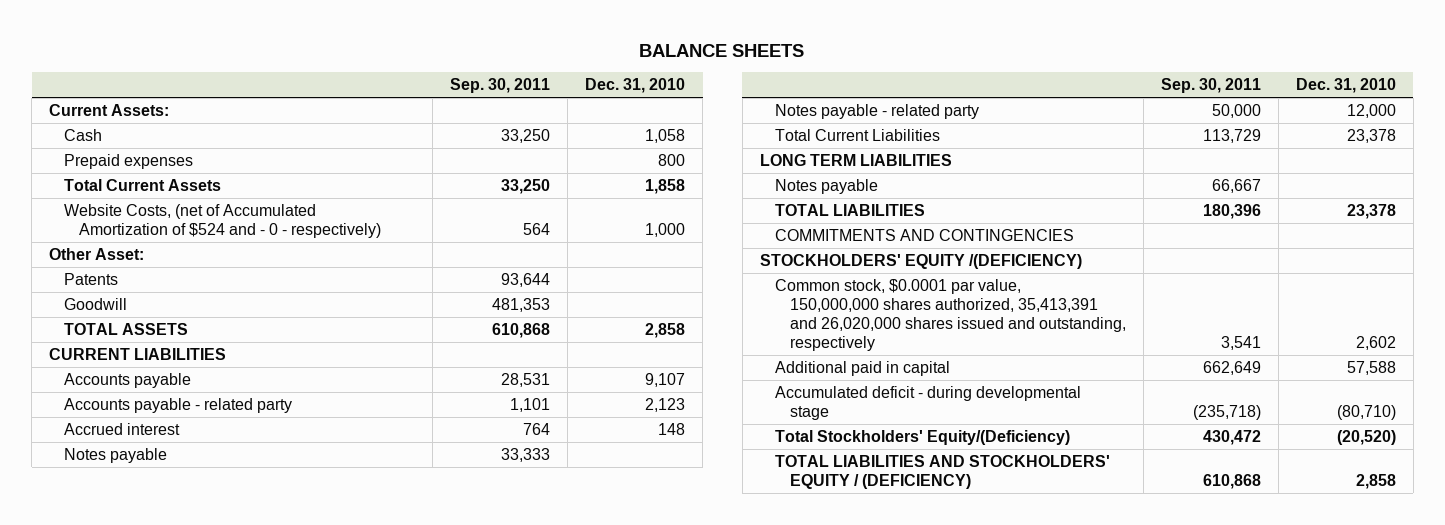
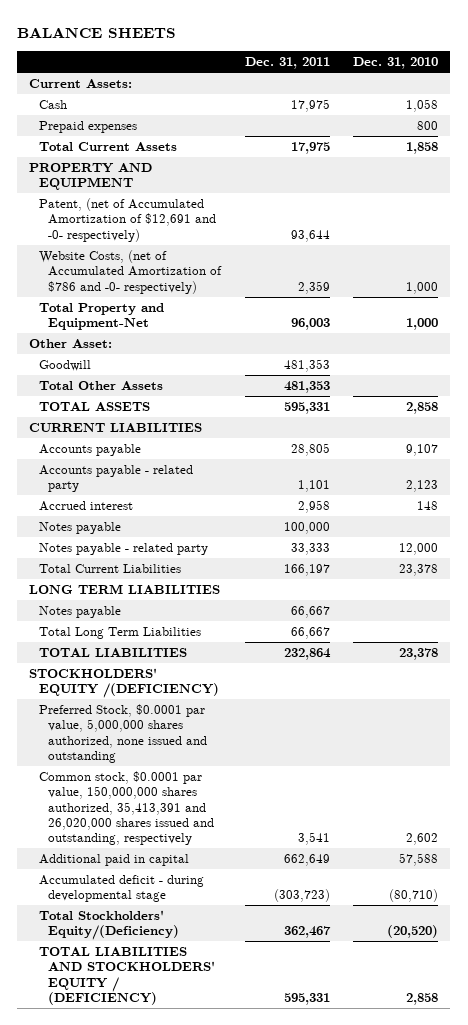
- | Sep. 30, 2011 | Dec. 31, 2010
+ | Dec. 31, 2011 | Dec. 31, 2010
- Website Costs, (net of Accumulated Amortization of $524 and - 0 - respectively) | 564 | 1,000
+ PROPERTY AND EQUIPMENT
+ Patent, (net of Accumulated Amortization of $12,691 and -0- respectively) | 93,644 |
+ Website Costs, (net of Accumulated Amortization of $786 and -0- respectively) | 2,359 | 1,000
+ Total Property and Equipment-Net | 96,003 | 1,000
- Patents | 93,644 |
+ Total Other Assets | 481,353 |
+ Total Long Term Liabilities | 66,667 |
- COMMITMENTS AND CONTINGENCIES
+ Preferred Stock, $0.0001 par value, 5,000,000 shares authorized, none issued and outstanding

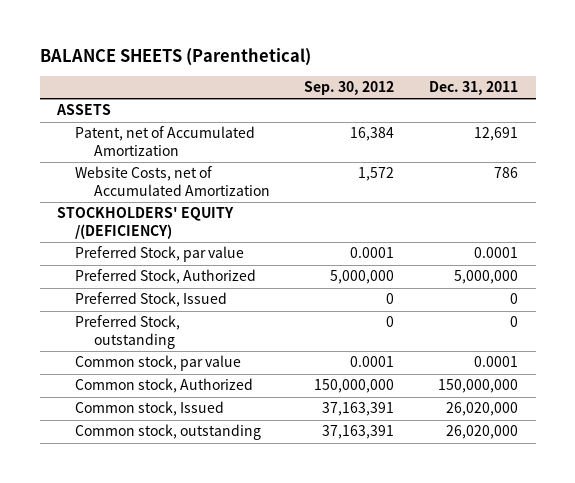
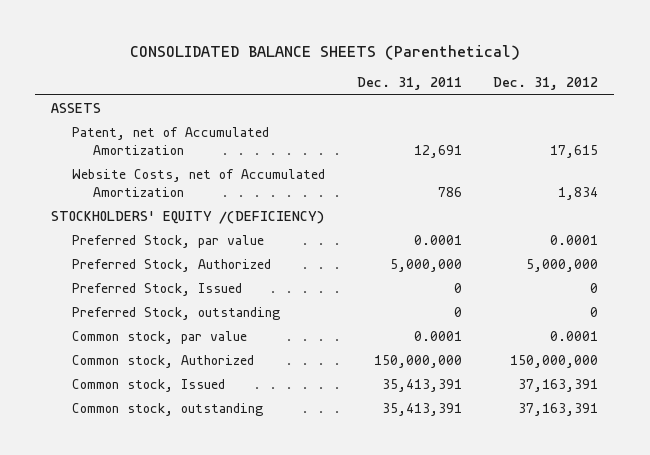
- BALANCE SHEETS (Parenthetical)
+ CONSOLIDATED BALANCE SHEETS (Parenthetical)
- | Sep. 30, 2012 | Dec. 31, 2011
+ | Dec. 31, 2011 | Dec. 31, 2012
- Common stock, Issued | 37,163,391 | 26,020,000
- Common stock, outstanding | 37,163,391 | 26,020,000
+ Common stock, Issued | 35,413,391 | 37,163,391
+ Common stock, outstanding | 35,413,391 | 37,163,391

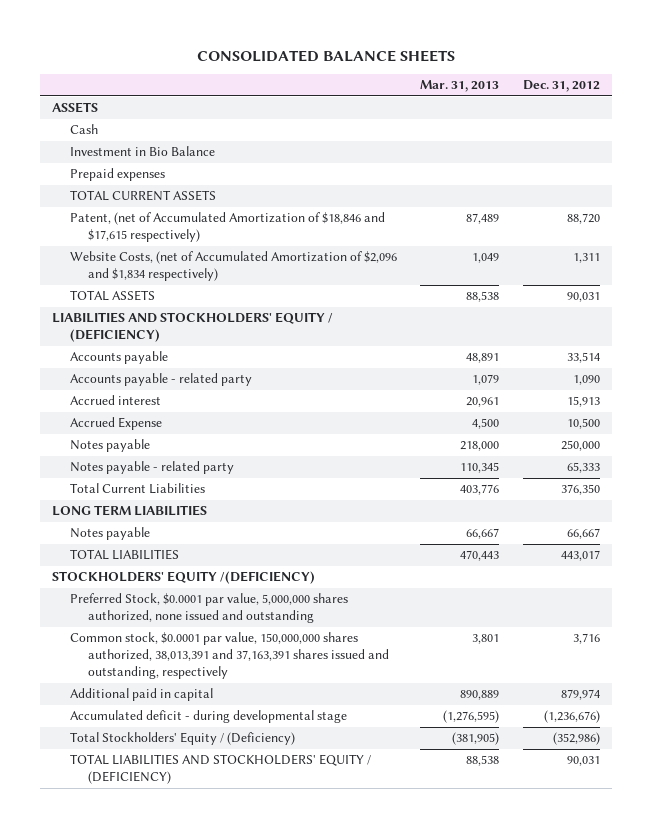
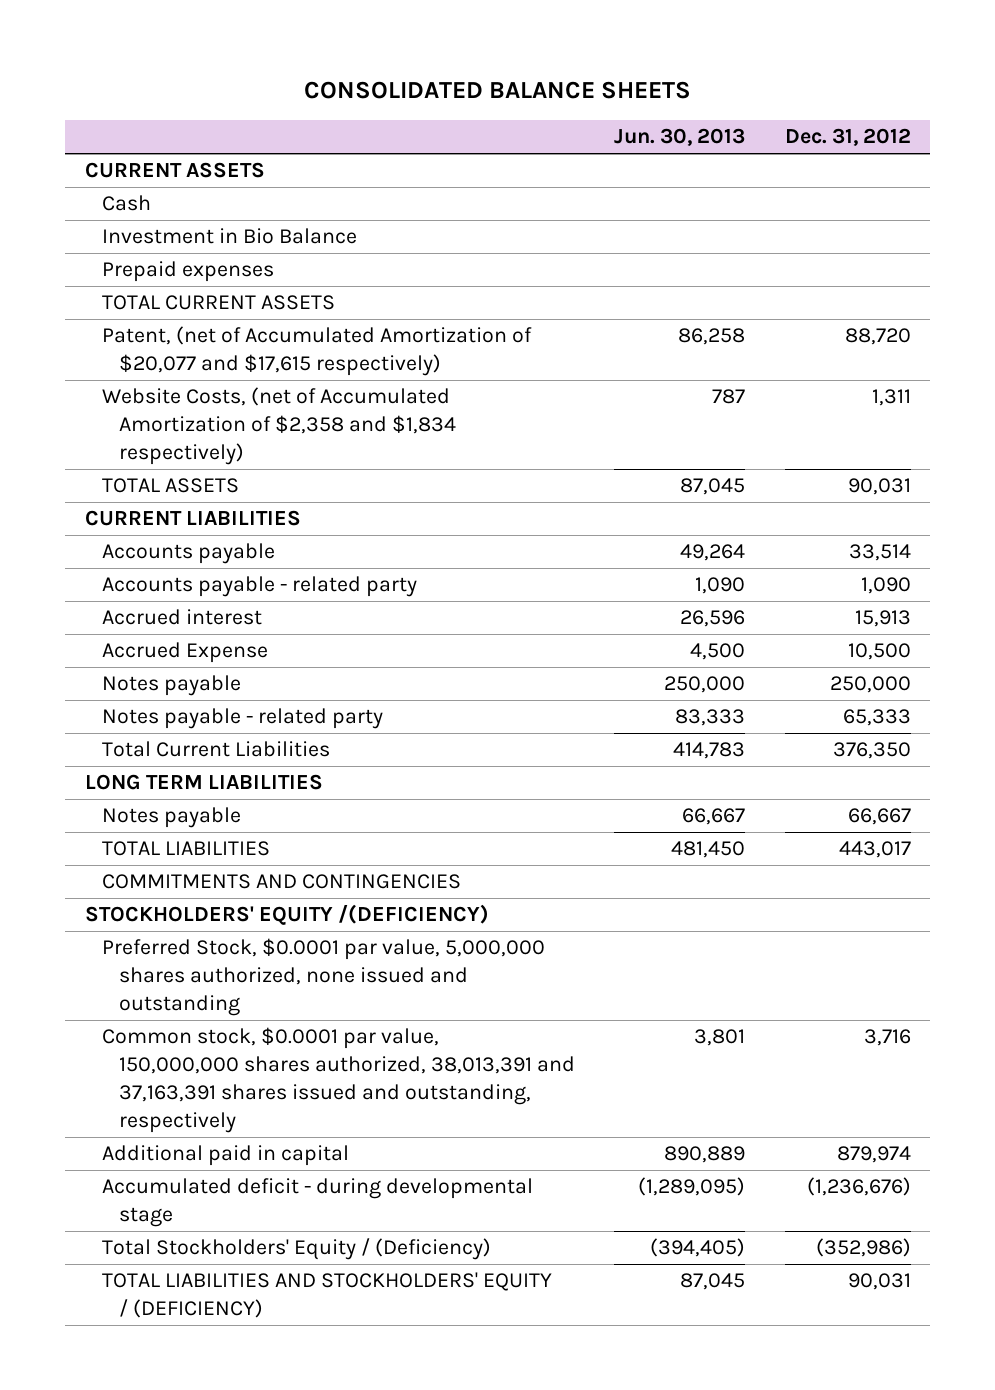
- | Mar. 31, 2013 | Dec. 31, 2012
+ | Jun. 30, 2013 | Dec. 31, 2012
- ASSETS
+ CURRENT ASSETS
- Patent, (net of Accumulated Amortization of $18,846 and $17,615 respectively) | 87,489 | 88,720
- Website Costs, (net of Accumulated Amortization of $2,096 and $1,834 respectively) | 1,049 | 1,311
+ Patent, (net of Accumulated Amortization of $20,077 and $17,615 respectively) | 86,258 | 88,720
+ Website Costs, (net of Accumulated Amortization of $2,358 and $1,834 respectively) | 787 | 1,311
- LIABILITIES AND STOCKHOLDERS' EQUITY / (DEFICIENCY)
+ CURRENT LIABILITIES
+ COMMITMENTS AND CONTINGENCIES

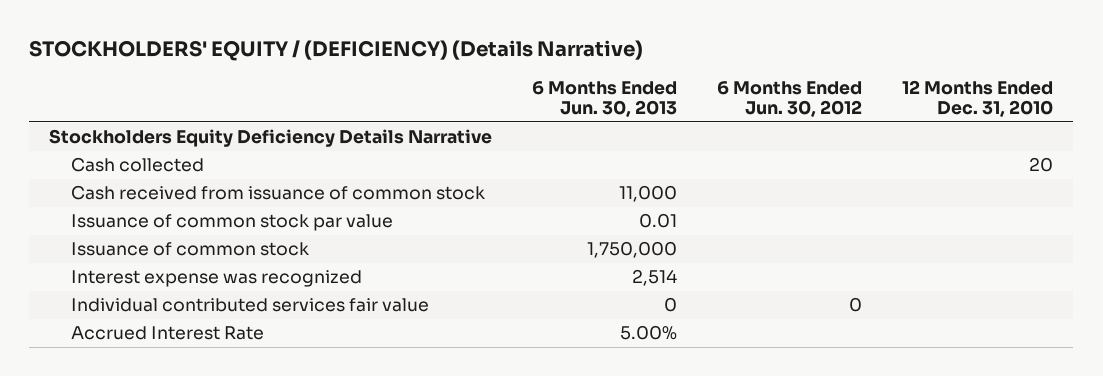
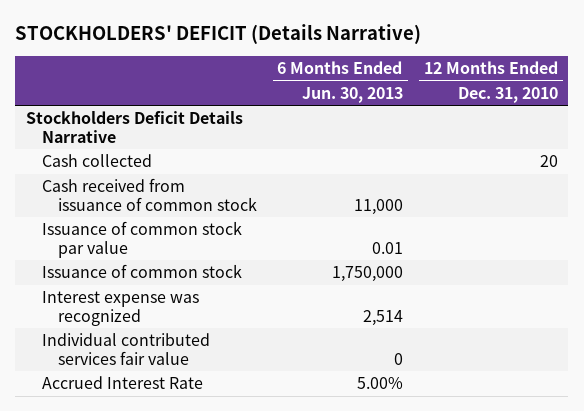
- STOCKHOLDERS' EQUITY / (DEFICIENCY) (Details Narrative)
+ STOCKHOLDERS' DEFICIT (Details Narrative)
- | 6 Months Ended Jun. 30, 2013 | 6 Months Ended Jun. 30, 2012 | 12 Months Ended Dec. 31, 2010
+ | 6 Months Ended Jun. 30, 2013 | 12 Months Ended Dec. 31, 2010
- Stockholders Equity Deficiency Details Narrative
+ Stockholders Deficit Details Narrative

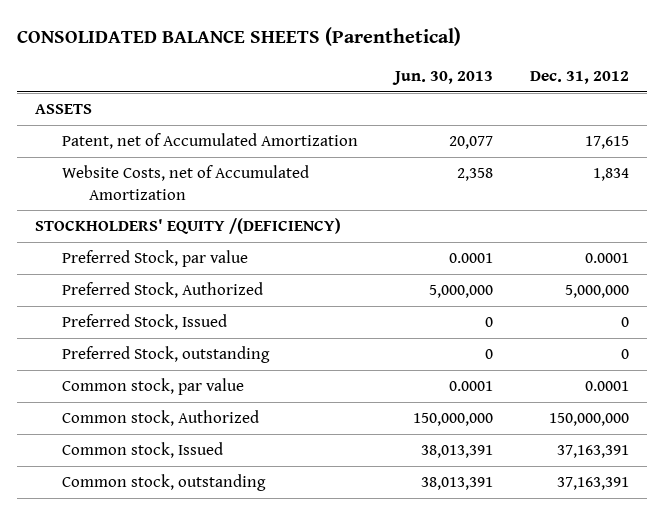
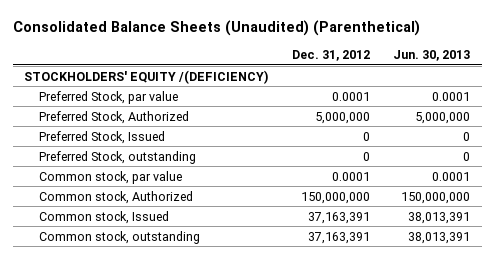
- CONSOLIDATED BALANCE SHEETS (Parenthetical)
+ Consolidated Balance Sheets (Unaudited) (Parenthetical)
- | Jun. 30, 2013 | Dec. 31, 2012
+ | Dec. 31, 2012 | Jun. 30, 2013
- ASSETS
- Patent, net of Accumulated Amortization | 20,077 | 17,615
- Website Costs, net of Accumulated Amortization | 2,358 | 1,834

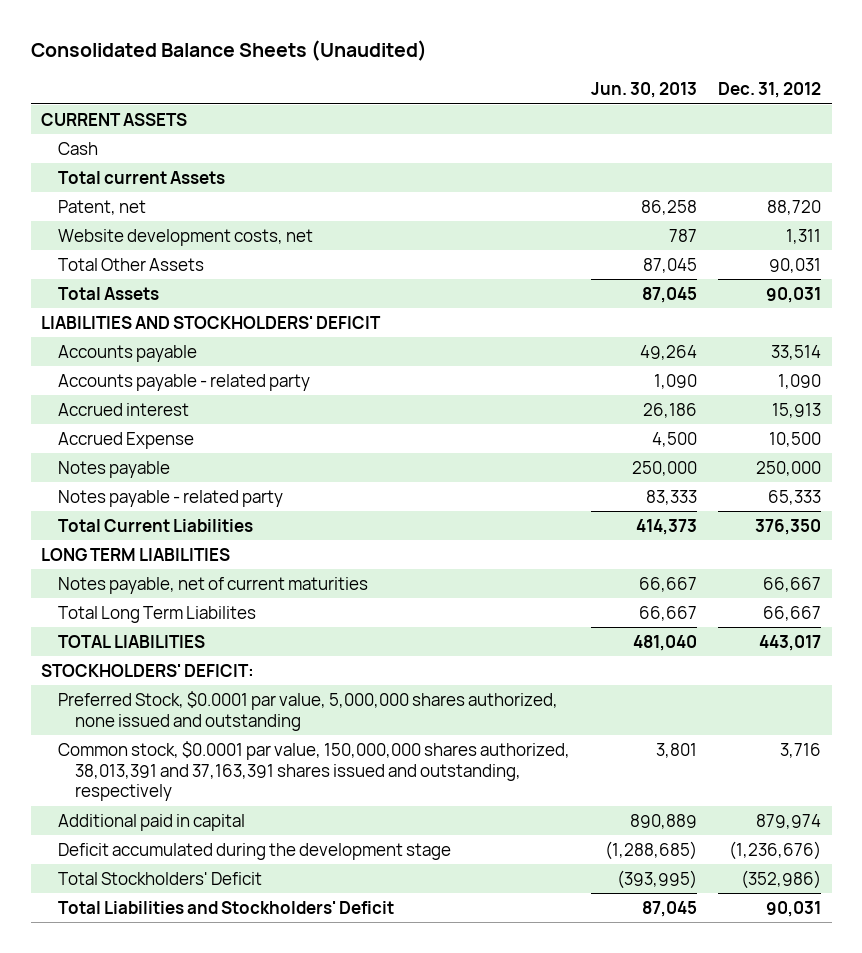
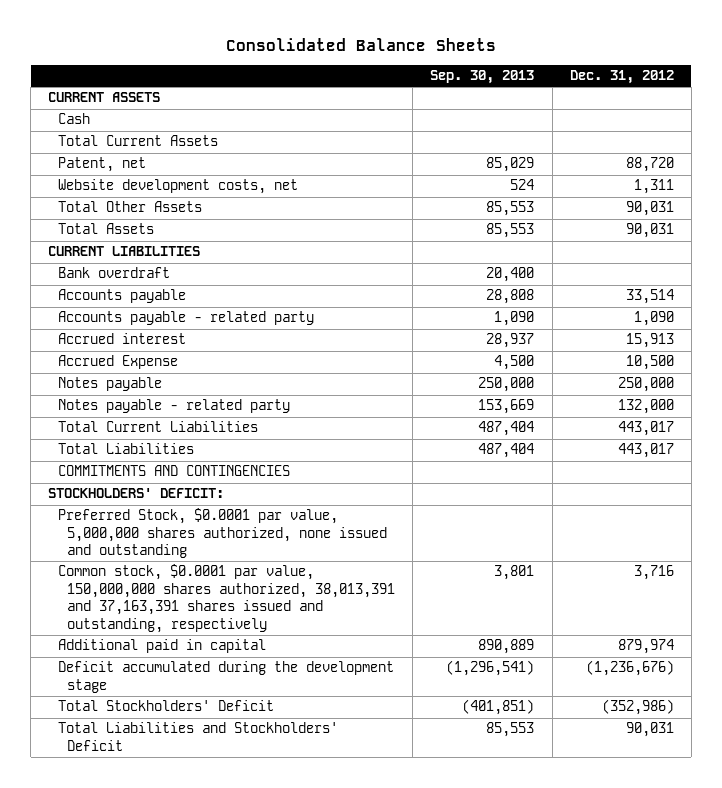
- Consolidated Balance Sheets (Unaudited)
+ Consolidated Balance Sheets
- | Jun. 30, 2013 | Dec. 31, 2012
+ | Sep. 30, 2013 | Dec. 31, 2012
- Total current Assets
+ Total Current Assets
- LIABILITIES AND STOCKHOLDERS' DEFICIT
+ CURRENT LIABILITIES
+ Bank overdraft | 20,400 |
- Notes payable - related party | 83,333 | 65,333
- Total Current Liabilities | 414,373 | 376,350
- LONG TERM LIABILITIES
- Notes payable, net of current maturities | 66,667 | 66,667
- Total Long Term Liabilites | 66,667 | 66,667
- TOTAL LIABILITIES | 481,040 | 443,017
+ Notes payable - related party | 153,669 | 132,000
+ Total Current Liabilities | 487,404 | 443,017
+ Total Liabilities | 487,404 | 443,017
+ COMMITMENTS AND CONTINGENCIES

